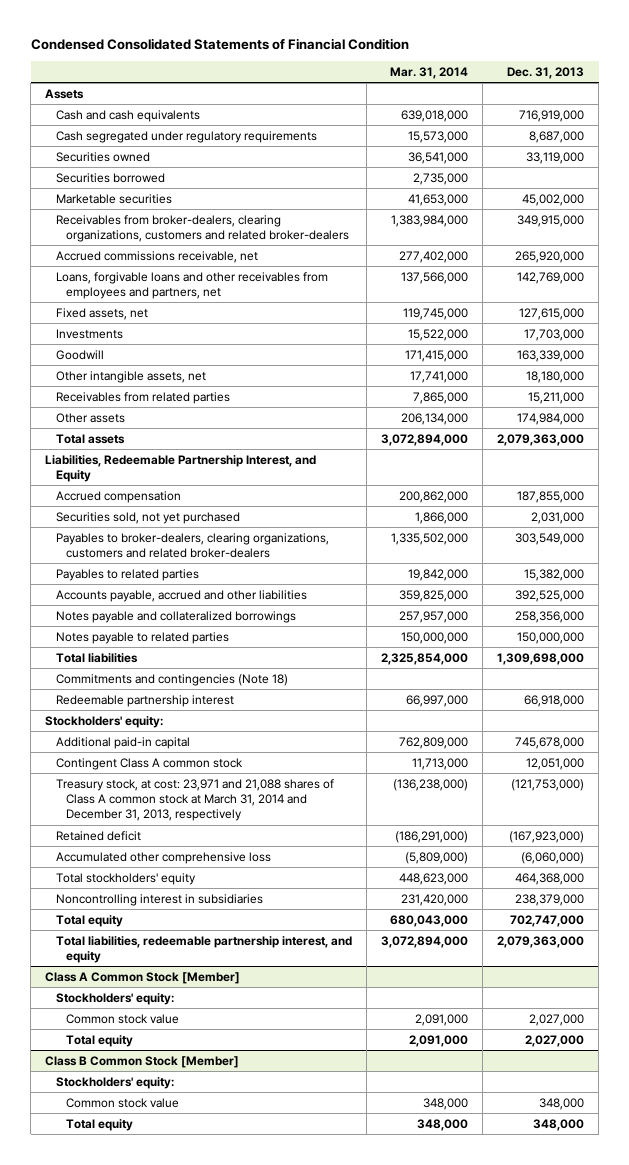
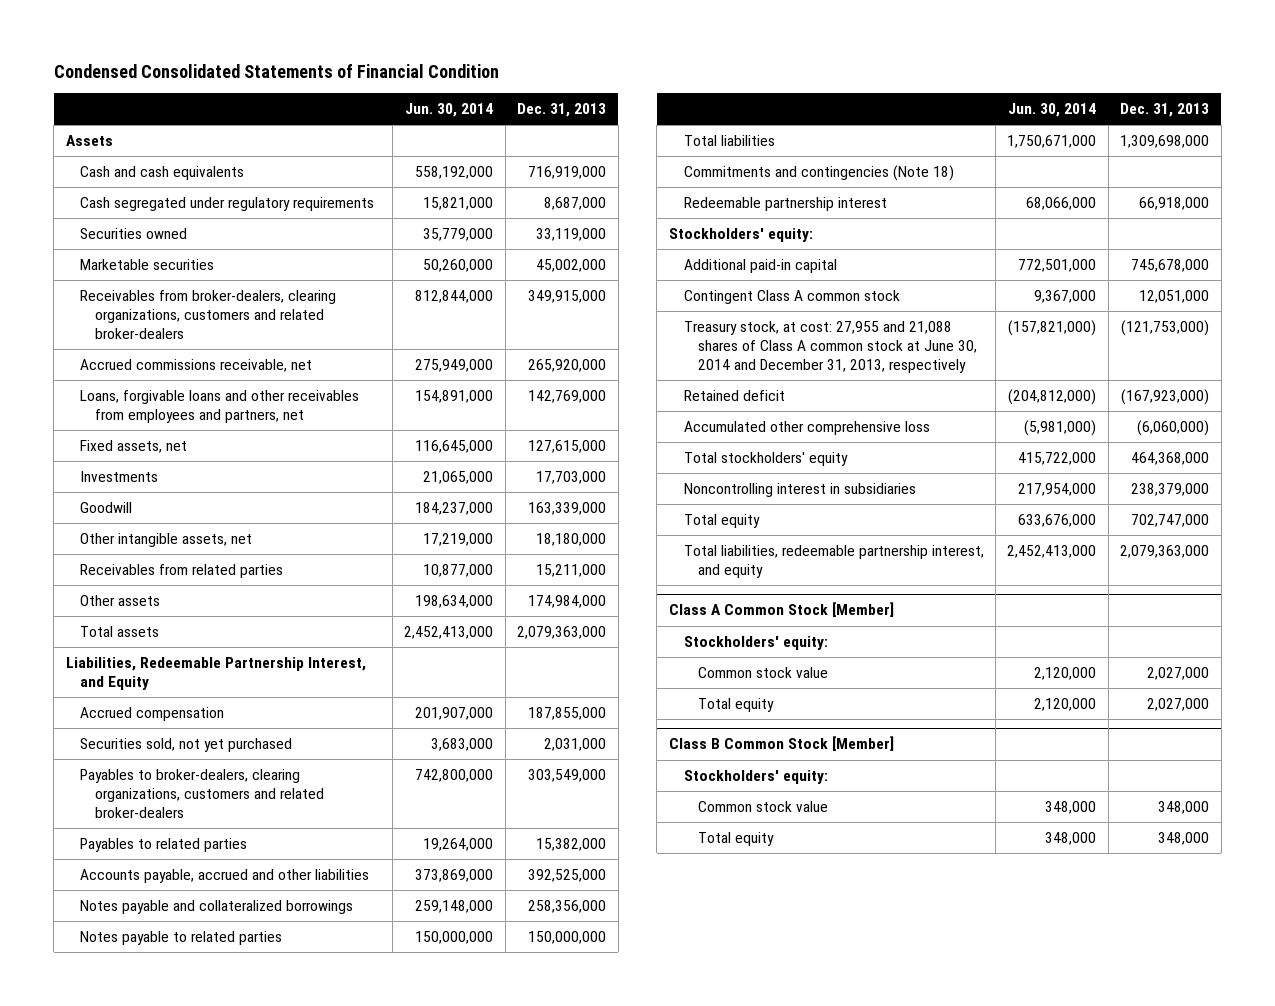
- | Mar. 31, 2014 | Dec. 31, 2013
+ | Jun. 30, 2014 | Dec. 31, 2013
- Securities borrowed | 2,735,000 |
- Treasury stock, at cost: 23,971 and 21,088 shares of Class A common stock at March 31, 2014 and December 31, 2013, respectively | (136,238,000) | (121,753,000)
+ Treasury stock, at cost: 27,955 and 21,088 shares of Class A common stock at June 30, 2014 and December 31, 2013, respectively | (157,821,000) | (121,753,000)

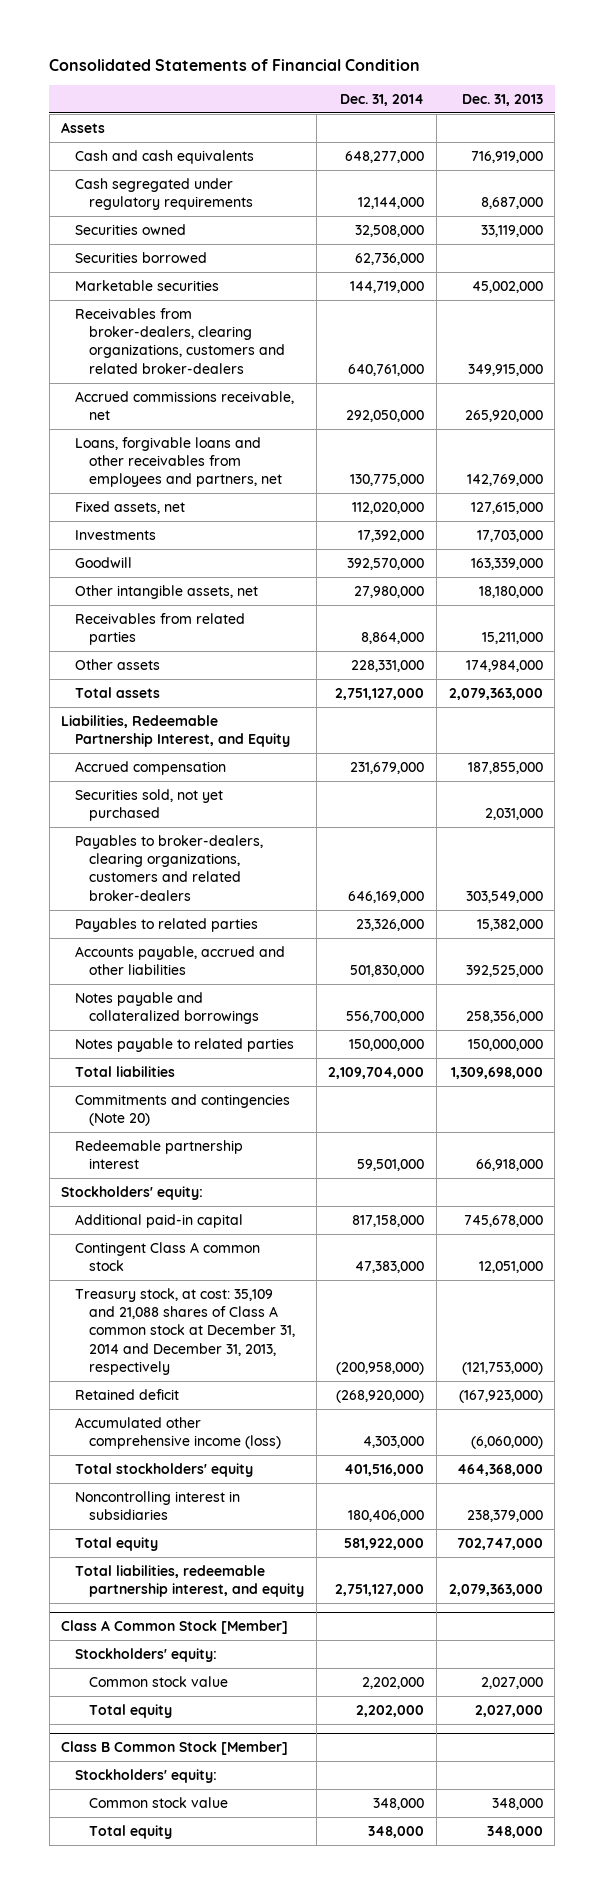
- Condensed Consolidated Statements of Financial Condition
+ Consolidated Statements of Financial Condition
- | Jun. 30, 2014 | Dec. 31, 2013
+ | Dec. 31, 2014 | Dec. 31, 2013
+ Securities borrowed | 62,736,000 |
- Commitments and contingencies (Note 18)
+ Commitments and contingencies (Note 20)
- Treasury stock, at cost: 27,955 and 21,088 shares of Class A common stock at June 30, 2014 and December 31, 2013, respectively | (157,821,000) | (121,753,000)
+ Treasury stock, at cost: 35,109 and 21,088 shares of Class A common stock at December 31, 2014 and December 31, 2013, respectively | (200,958,000) | (121,753,000)
- Accumulated other comprehensive loss | (5,981,000) | (6,060,000)
+ Accumulated other comprehensive income (loss) | 4,303,000 | (6,060,000)

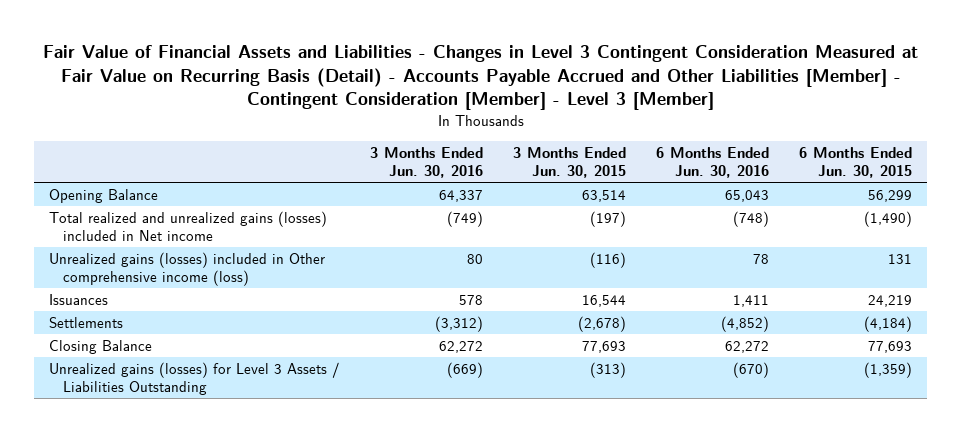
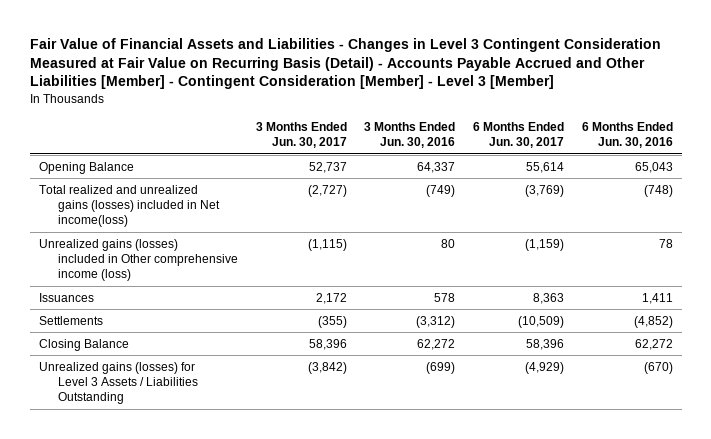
- | 3 Months Ended Jun. 30, 2016 | 3 Months Ended Jun. 30, 2015 | 6 Months Ended Jun. 30, 2016 | 6 Months Ended Jun. 30, 2015
+ | 3 Months Ended Jun. 30, 2017 | 3 Months Ended Jun. 30, 2016 | 6 Months Ended Jun. 30, 2017 | 6 Months Ended Jun. 30, 2016
- Total realized and unrealized gains (losses) included in Net income | (749) | (197) | (748) | (1,490)
+ Total realized and unrealized gains (losses) included in Net income(loss) | (2,727) | (749) | (3,769) | (748)
- Unrealized gains (losses) for Level 3 Assets / Liabilities Outstanding | (669) | (313) | (670) | (1,359)
+ Unrealized gains (losses) for Level 3 Assets / Liabilities Outstanding | (3,842) | (699) | (4,929) | (670)

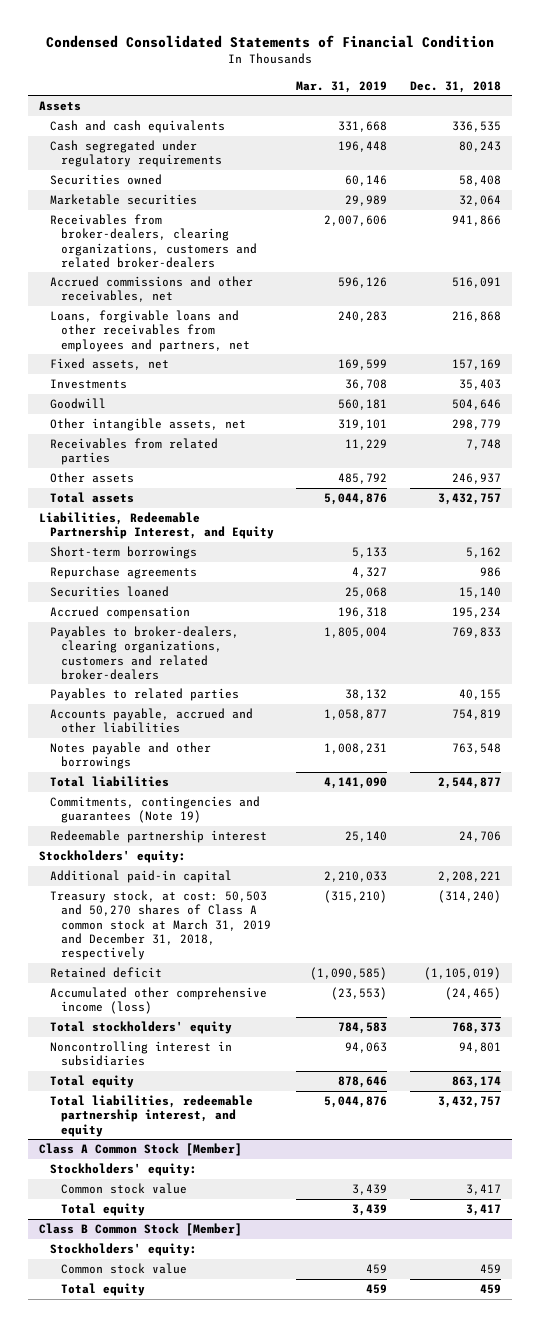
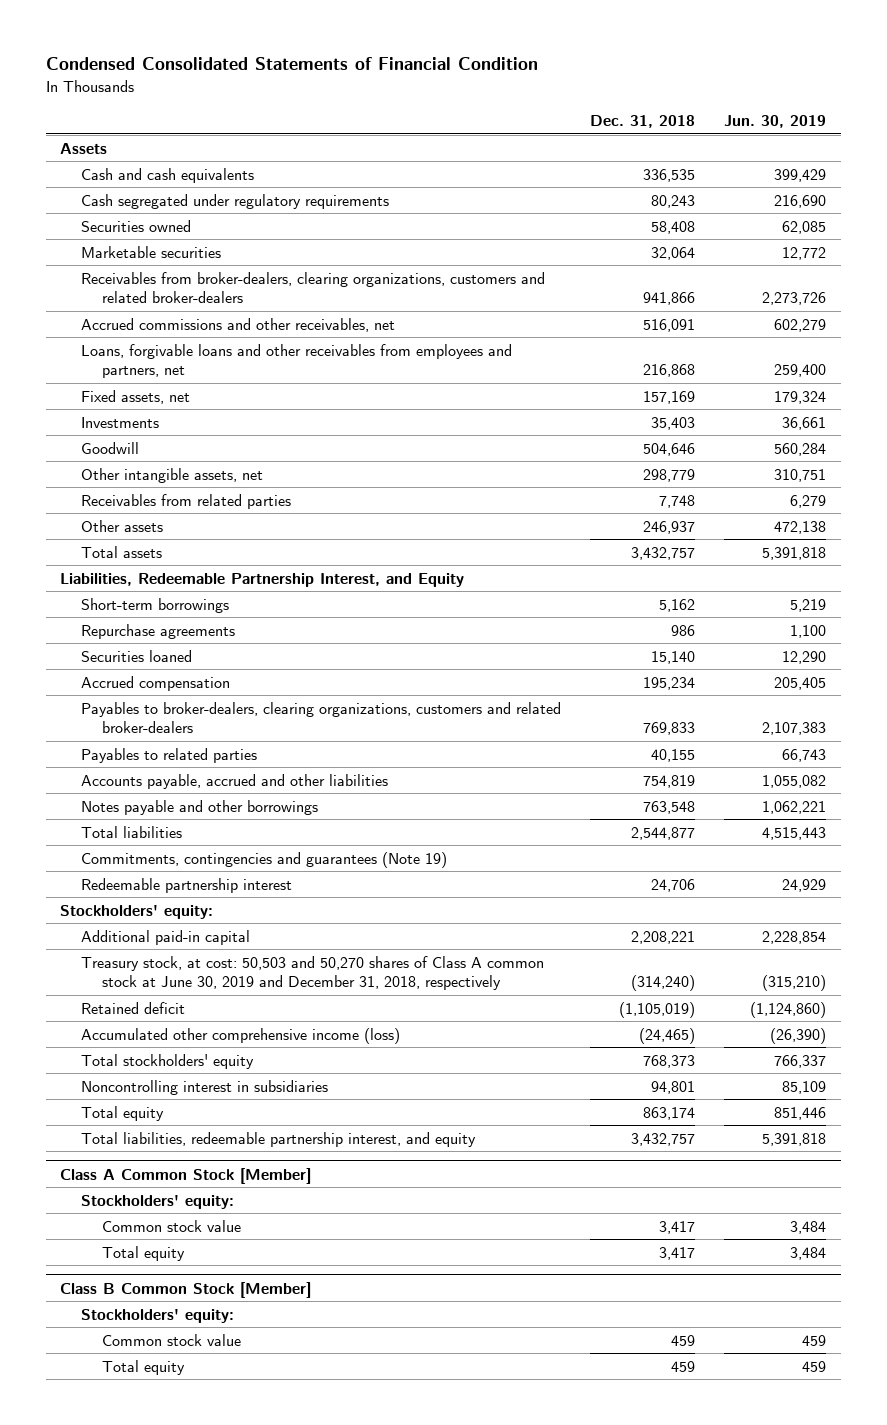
- | Mar. 31, 2019 | Dec. 31, 2018
+ | Dec. 31, 2018 | Jun. 30, 2019
- Treasury stock, at cost: 50,503 and 50,270 shares of Class A common stock at March 31, 2019 and December 31, 2018, respectively | (315,210) | (314,240)
+ Treasury stock, at cost: 50,503 and 50,270 shares of Class A common stock at June 30, 2019 and December 31, 2018, respectively | (314,240) | (315,210)

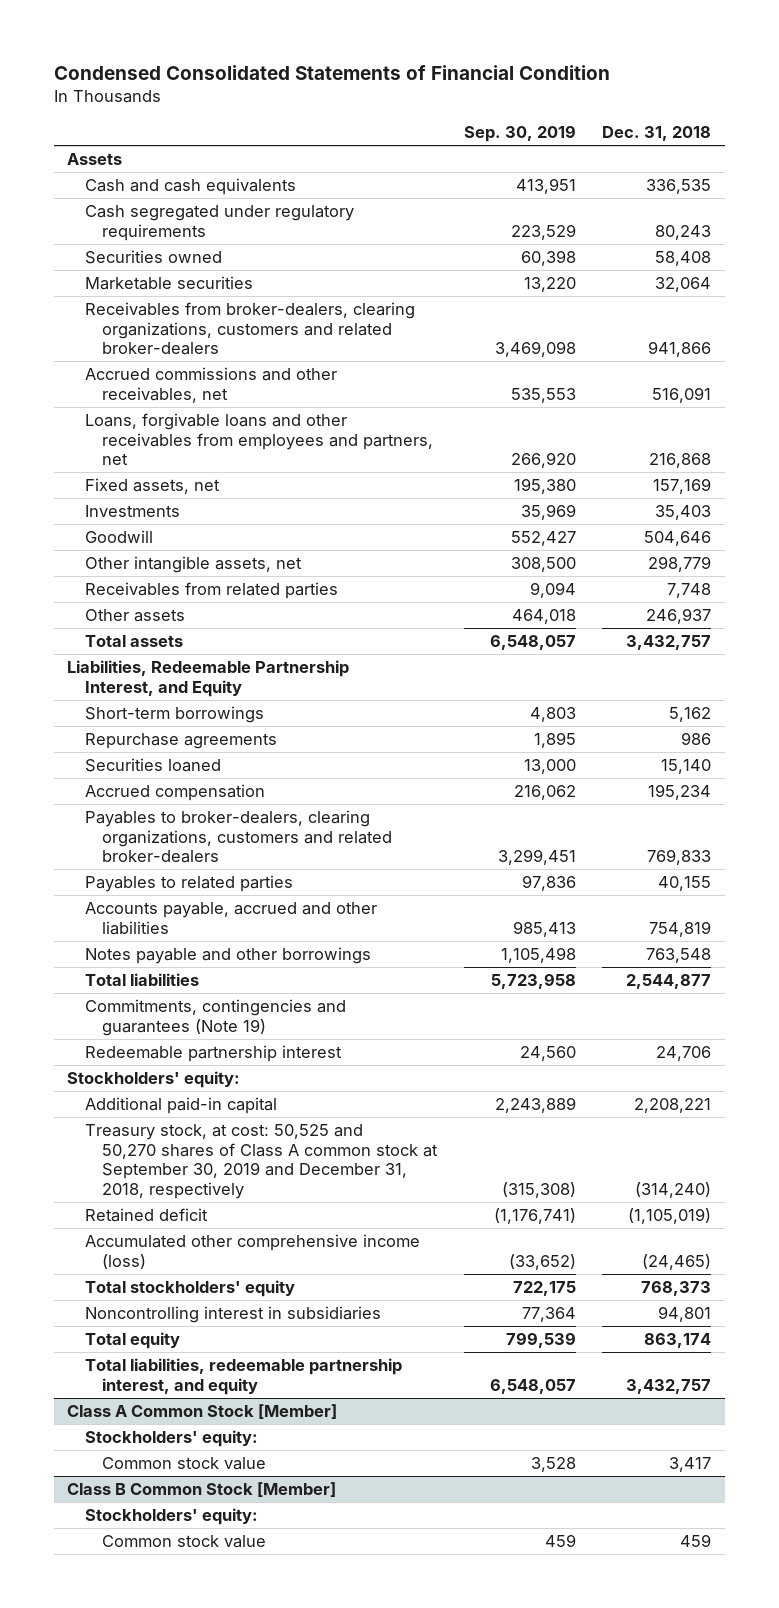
- | Dec. 31, 2018 | Jun. 30, 2019
+ | Sep. 30, 2019 | Dec. 31, 2018
- Treasury stock, at cost: 50,503 and 50,270 shares of Class A common stock at June 30, 2019 and December 31, 2018, respectively | (314,240) | (315,210)
+ Treasury stock, at cost: 50,525 and 50,270 shares of Class A common stock at September 30, 2019 and December 31, 2018, respectively | (315,308) | (314,240)
@ Class A Common Stock [Member]
- Total equity | 3,417 | 3,484
@ Class B Common Stock [Member]
- Total equity | 459 | 459

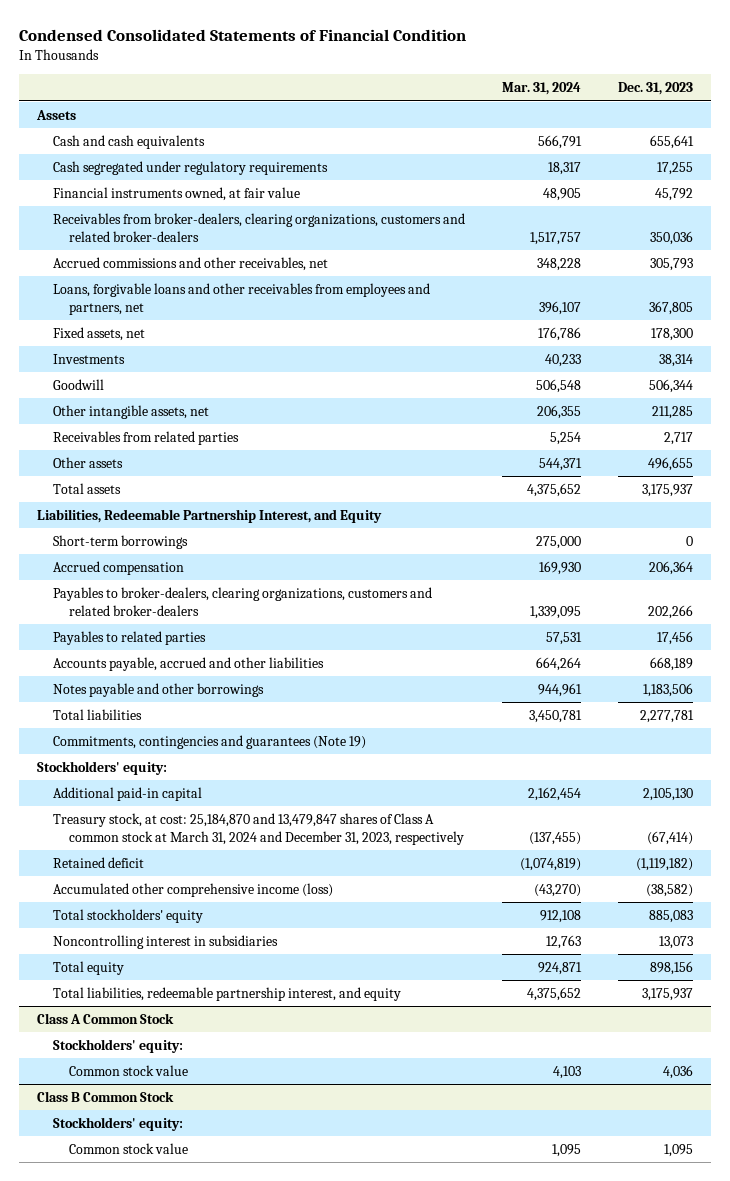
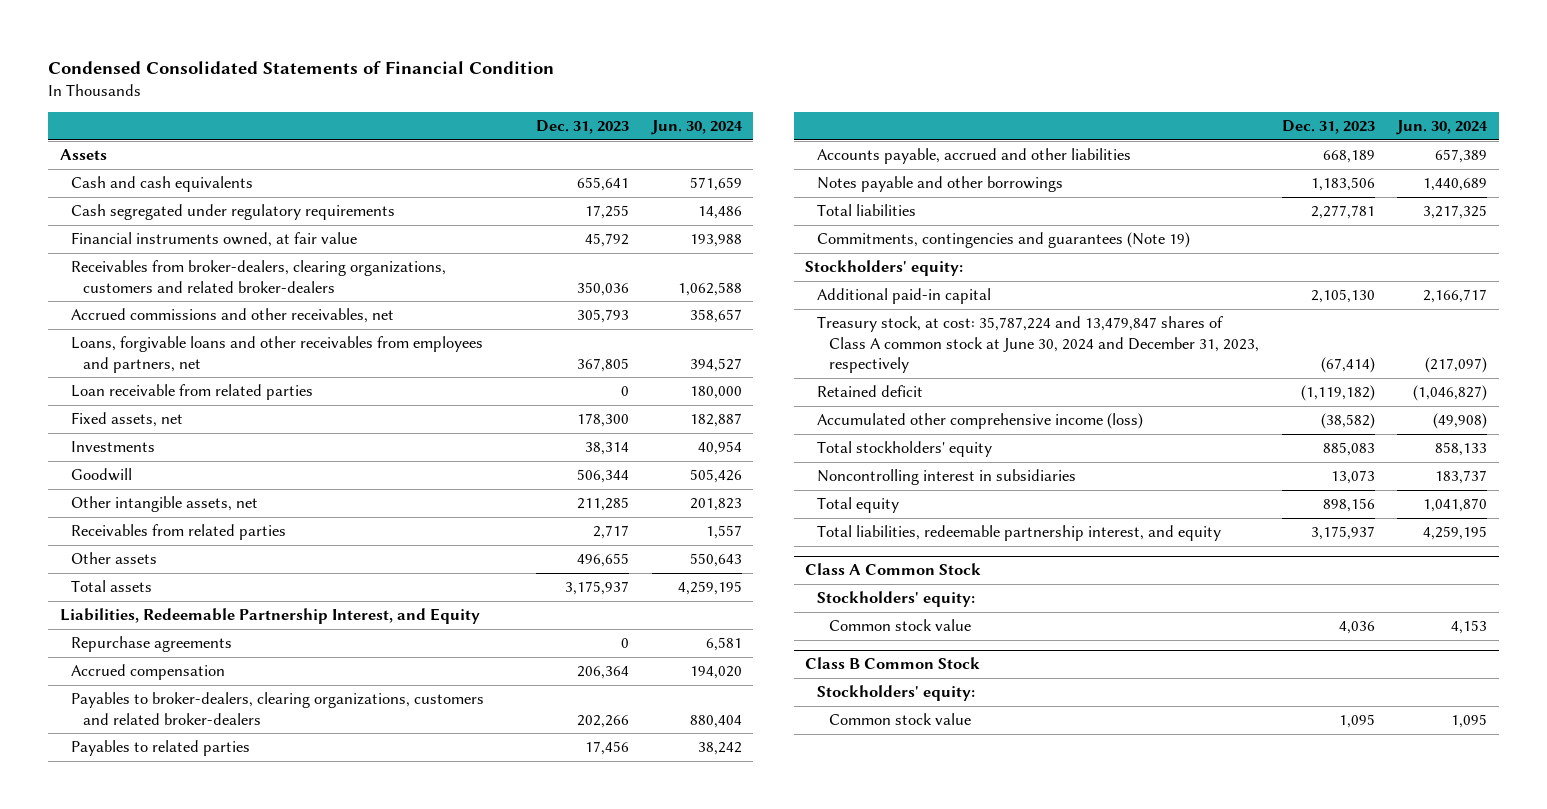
- | Mar. 31, 2024 | Dec. 31, 2023
+ | Dec. 31, 2023 | Jun. 30, 2024
+ Loan receivable from related parties | 0 | 180,000
- Short-term borrowings | 275,000 | 0
+ Repurchase agreements | 0 | 6,581
- Treasury stock, at cost: 25,184,870 and 13,479,847 shares of Class A common stock at March 31, 2024 and December 31, 2023, respectively | (137,455) | (67,414)
+ Treasury stock, at cost: 35,787,224 and 13,479,847 shares of Class A common stock at June 30, 2024 and December 31, 2023, respectively | (67,414) | (217,097)

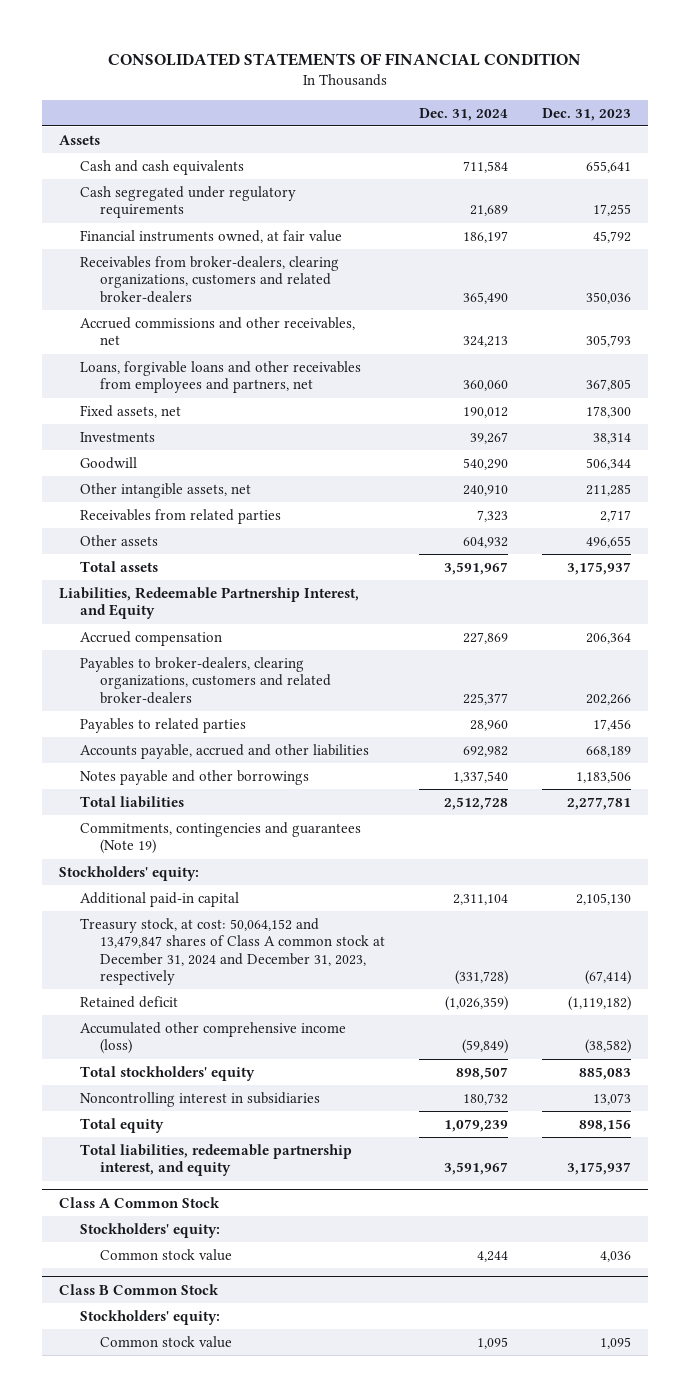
- Condensed Consolidated Statements of Financial Condition
+ CONSOLIDATED STATEMENTS OF FINANCIAL CONDITION
- | Dec. 31, 2023 | Jun. 30, 2024
+ | Dec. 31, 2024 | Dec. 31, 2023
- Loan receivable from related parties | 0 | 180,000
- Repurchase agreements | 0 | 6,581
- Treasury stock, at cost: 35,787,224 and 13,479,847 shares of Class A common stock at June 30, 2024 and December 31, 2023, respectively | (67,414) | (217,097)
+ Treasury stock, at cost: 50,064,152 and 13,479,847 shares of Class A common stock at December 31, 2024 and December 31, 2023, respectively | (331,728) | (67,414)

